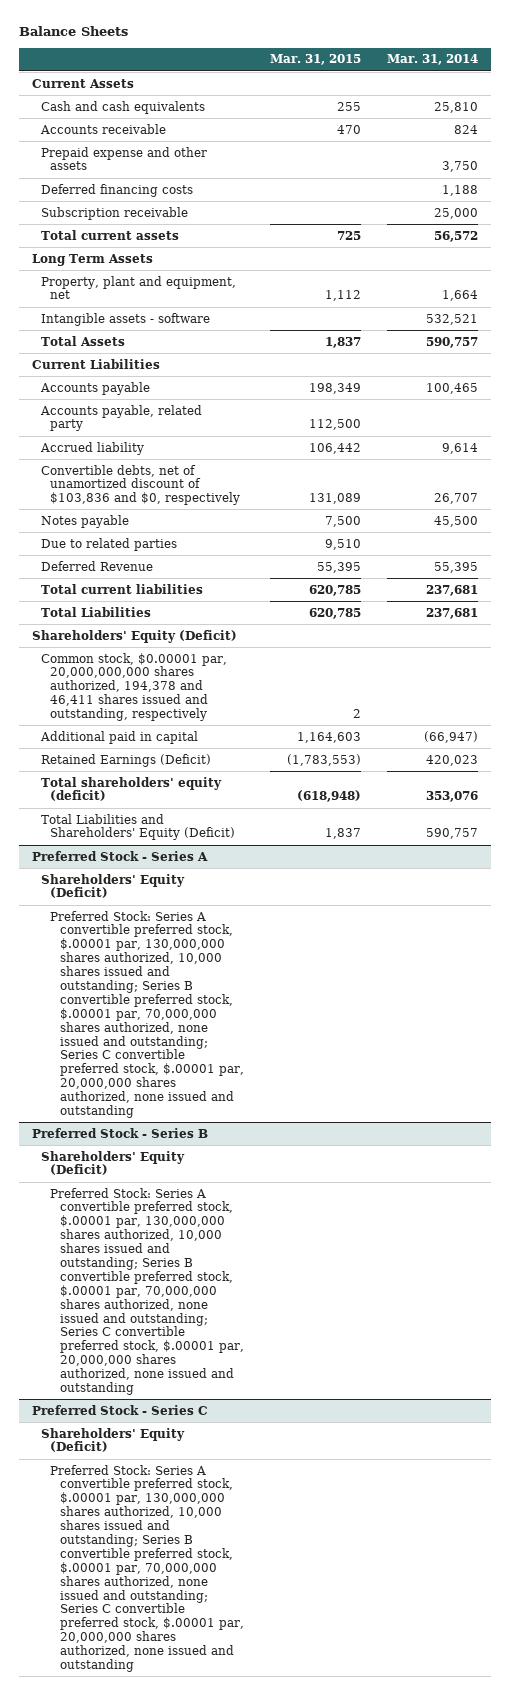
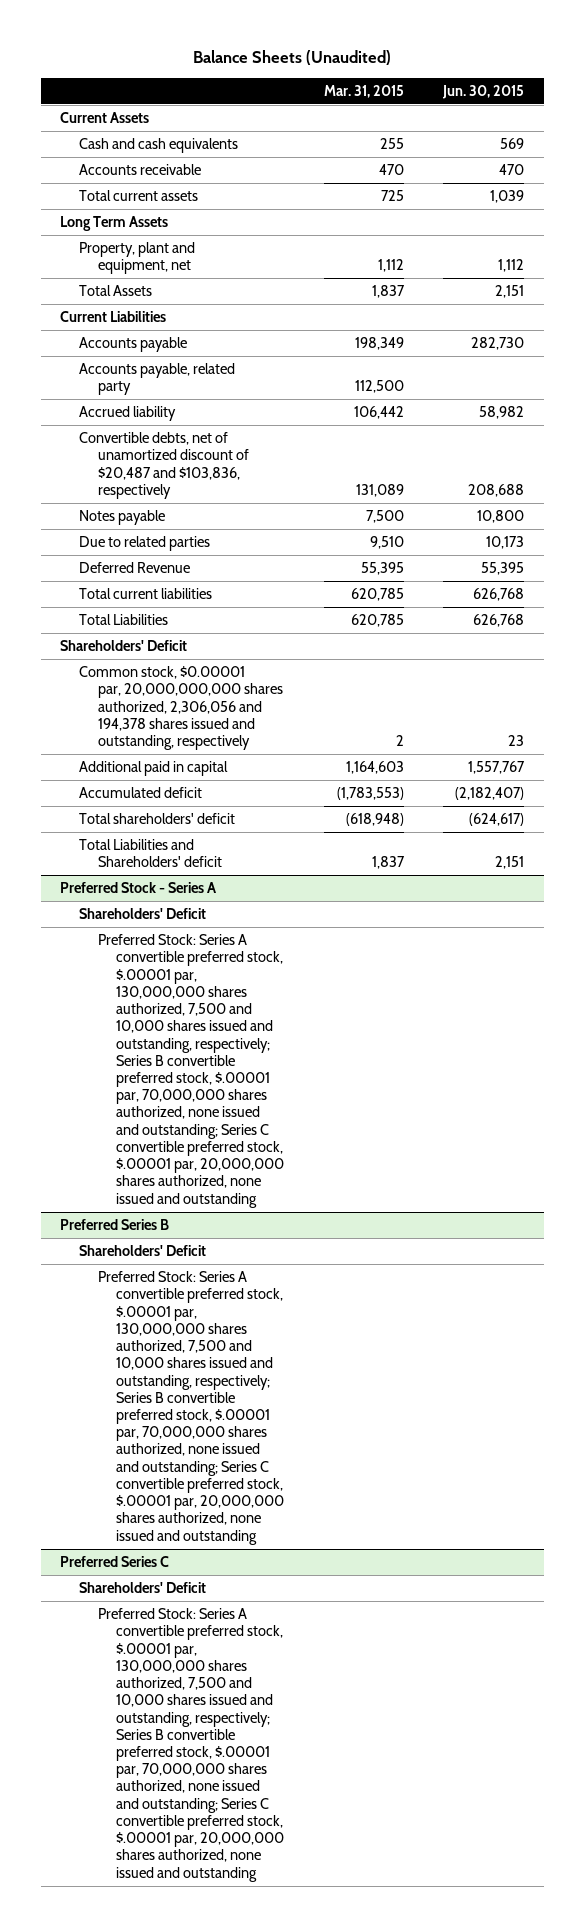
- Balance Sheets
+ Balance Sheets (Unaudited)
- | Mar. 31, 2015 | Mar. 31, 2014
+ | Mar. 31, 2015 | Jun. 30, 2015
- Prepaid expense and other assets | | 3,750
- Deferred financing costs | | 1,188
- Subscription receivable | | 25,000
- Intangible assets - software | | 532,521
- Convertible debts, net of unamortized discount of $103,836 and $0, respectively | 131,089 | 26,707
+ Convertible debts, net of unamortized discount of $20,487 and $103,836, respectively | 131,089 | 208,688
- Shareholders' Equity (Deficit)
- Common stock, $0.00001 par, 20,000,000,000 shares authorized, 194,378 and 46,411 shares issued and outstanding, respectively | 2 |
+ Shareholders' Deficit
+ Common stock, $0.00001 par, 20,000,000,000 shares authorized, 2,306,056 and 194,378 shares issued and outstanding, respectively | 2 | 23
- Retained Earnings (Deficit) | (1,783,553) | 420,023
- Total shareholders' equity (deficit) | (618,948) | 353,076
- Total Liabilities and Shareholders' Equity (Deficit) | 1,837 | 590,757
+ Accumulated deficit | (1,783,553) | (2,182,407)
+ Total shareholders' deficit | (618,948) | (624,617)
+ Total Liabilities and Shareholders' deficit | 1,837 | 2,151
@ Preferred Stock - Series A
- Shareholders' Equity (Deficit)
- Preferred Stock: Series A convertible preferred stock, $.00001 par, 130,000,000 shares authorized, 10,000 shares issued and outstanding; Series B convertible preferred stock, $.00001 par, 70,000,000 shares authorized, none issued and outstanding; Series C convertible preferred stock, $.00001 par, 20,000,000 shares authorized, none issued and outstanding
- Preferred Stock - Series B
- Shareholders' Equity (Deficit)
- Preferred Stock: Series A convertible preferred stock, $.00001 par, 130,000,000 shares authorized, 10,000 shares issued and outstanding; Series B convertible preferred stock, $.00001 par, 70,000,000 shares authorized, none issued and outstanding; Series C convertible preferred stock, $.00001 par, 20,000,000 shares authorized, none issued and outstanding
- Preferred Stock - Series C
- Shareholders' Equity (Deficit)
- Preferred Stock: Series A convertible preferred stock, $.00001 par, 130,000,000 shares authorized, 10,000 shares issued and outstanding; Series B convertible preferred stock, $.00001 par, 70,000,000 shares authorized, none issued and outstanding; Series C convertible preferred stock, $.00001 par, 20,000,000 shares authorized, none issued and outstanding
@ Preferred Stock - Series A
+ Shareholders' Deficit
+ Preferred Stock: Series A convertible preferred stock, $.00001 par, 130,000,000 shares authorized, 7,500 and 10,000 shares issued and outstanding, respectively; Series B convertible preferred stock, $.00001 par, 70,000,000 shares authorized, none issued and outstanding; Series C convertible preferred stock, $.00001 par, 20,000,000 shares authorized, none issued and outstanding
+ Preferred Series B
+ Shareholders' Deficit
+ Preferred Stock: Series A convertible preferred stock, $.00001 par, 130,000,000 shares authorized, 7,500 and 10,000 shares issued and outstanding, respectively; Series B convertible preferred stock, $.00001 par, 70,000,000 shares authorized, none issued and outstanding; Series C convertible preferred stock, $.00001 par, 20,000,000 shares authorized, none issued and outstanding
+ Preferred Series C
+ Shareholders' Deficit
+ Preferred Stock: Series A convertible preferred stock, $.00001 par, 130,000,000 shares authorized, 7,500 and 10,000 shares issued and outstanding, respectively; Series B convertible preferred stock, $.00001 par, 70,000,000 shares authorized, none issued and outstanding; Series C convertible preferred stock, $.00001 par, 20,000,000 shares authorized, none issued and outstanding

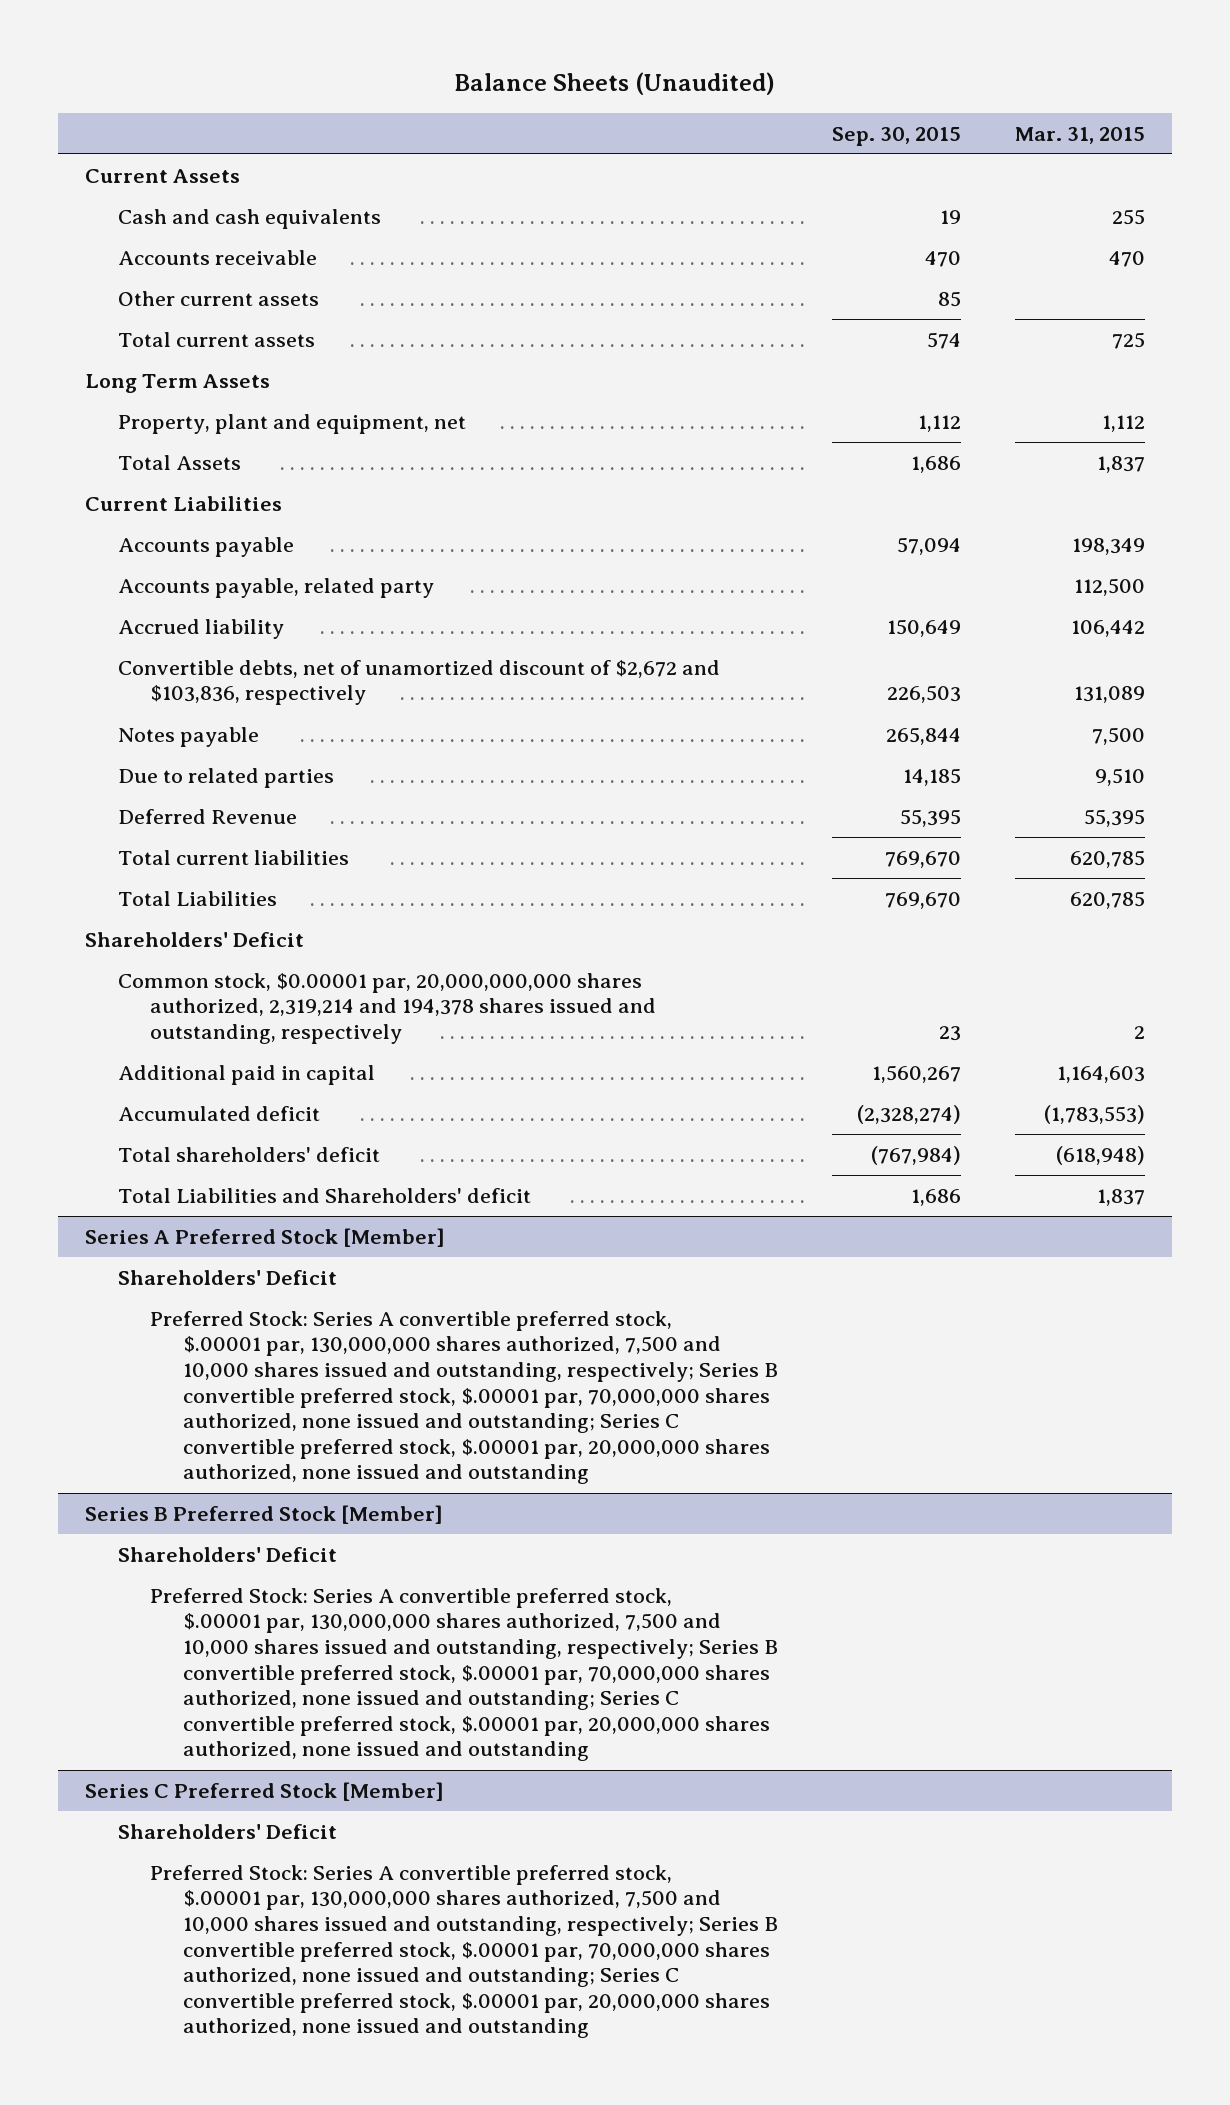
- | Mar. 31, 2015 | Jun. 30, 2015
+ | Sep. 30, 2015 | Mar. 31, 2015
+ Other current assets | 85 |
- Convertible debts, net of unamortized discount of $20,487 and $103,836, respectively | 131,089 | 208,688
+ Convertible debts, net of unamortized discount of $2,672 and $103,836, respectively | 226,503 | 131,089
- Common stock, $0.00001 par, 20,000,000,000 shares authorized, 2,306,056 and 194,378 shares issued and outstanding, respectively | 2 | 23
+ Common stock, $0.00001 par, 20,000,000,000 shares authorized, 2,319,214 and 194,378 shares issued and outstanding, respectively | 23 | 2
- Preferred Stock - Series A
+ Series A Preferred Stock [Member]
- Preferred Series B
+ Series B Preferred Stock [Member]
- Preferred Series C
+ Series C Preferred Stock [Member]

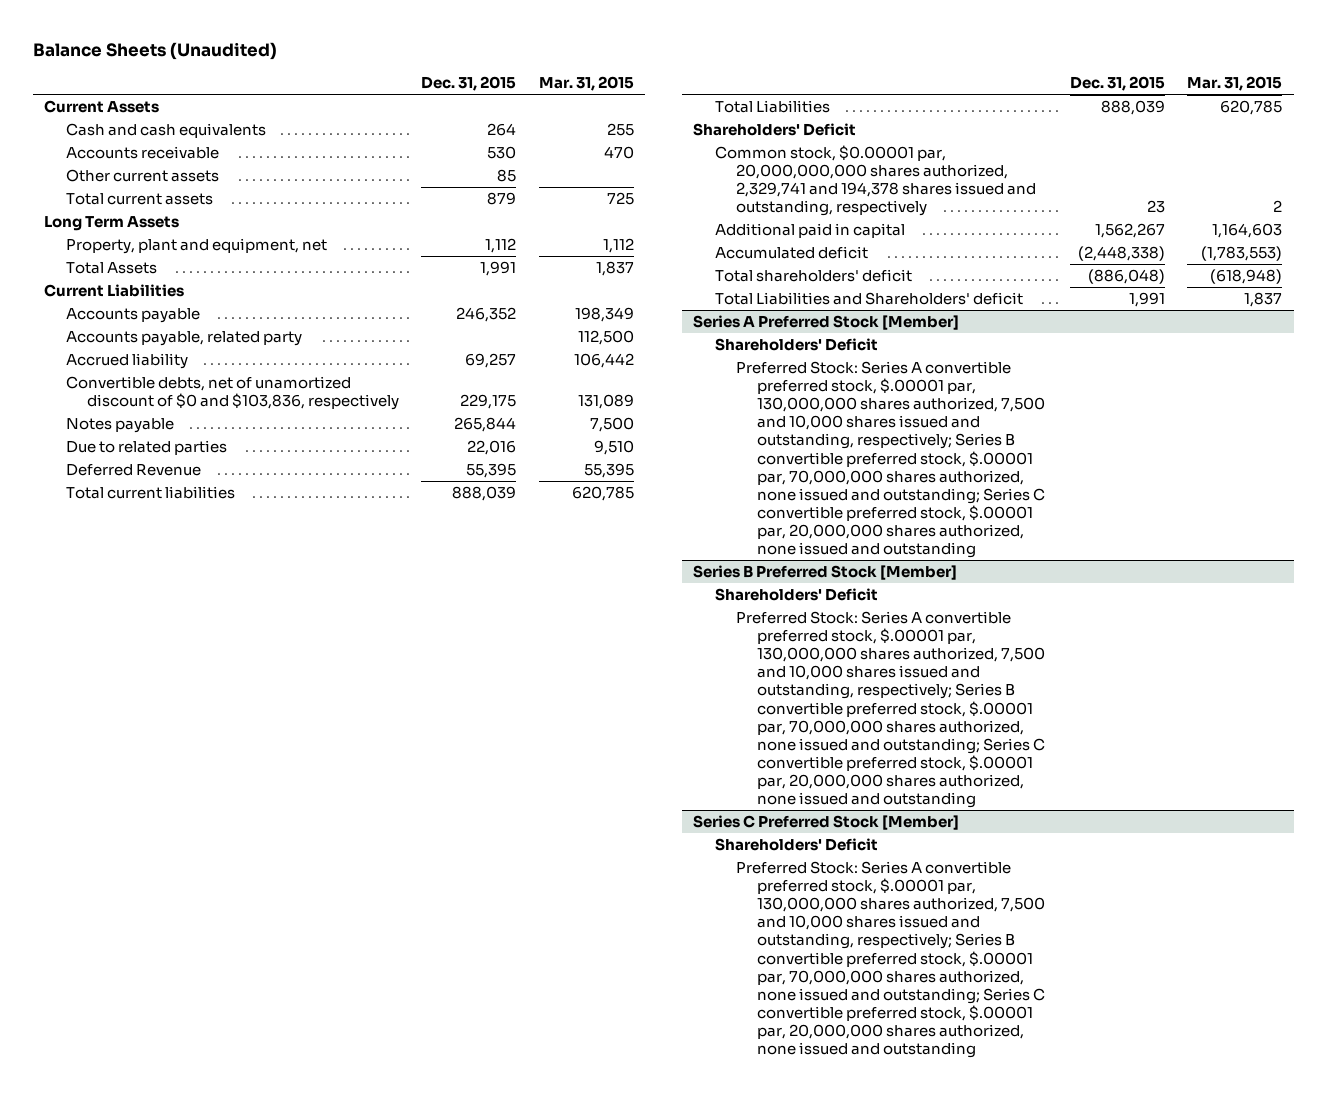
- | Sep. 30, 2015 | Mar. 31, 2015
+ | Dec. 31, 2015 | Mar. 31, 2015
- Convertible debts, net of unamortized discount of $2,672 and $103,836, respectively | 226,503 | 131,089
+ Convertible debts, net of unamortized discount of $0 and $103,836, respectively | 229,175 | 131,089
- Common stock, $0.00001 par, 20,000,000,000 shares authorized, 2,319,214 and 194,378 shares issued and outstanding, respectively | 23 | 2
+ Common stock, $0.00001 par, 20,000,000,000 shares authorized, 2,329,741 and 194,378 shares issued and outstanding, respectively | 23 | 2

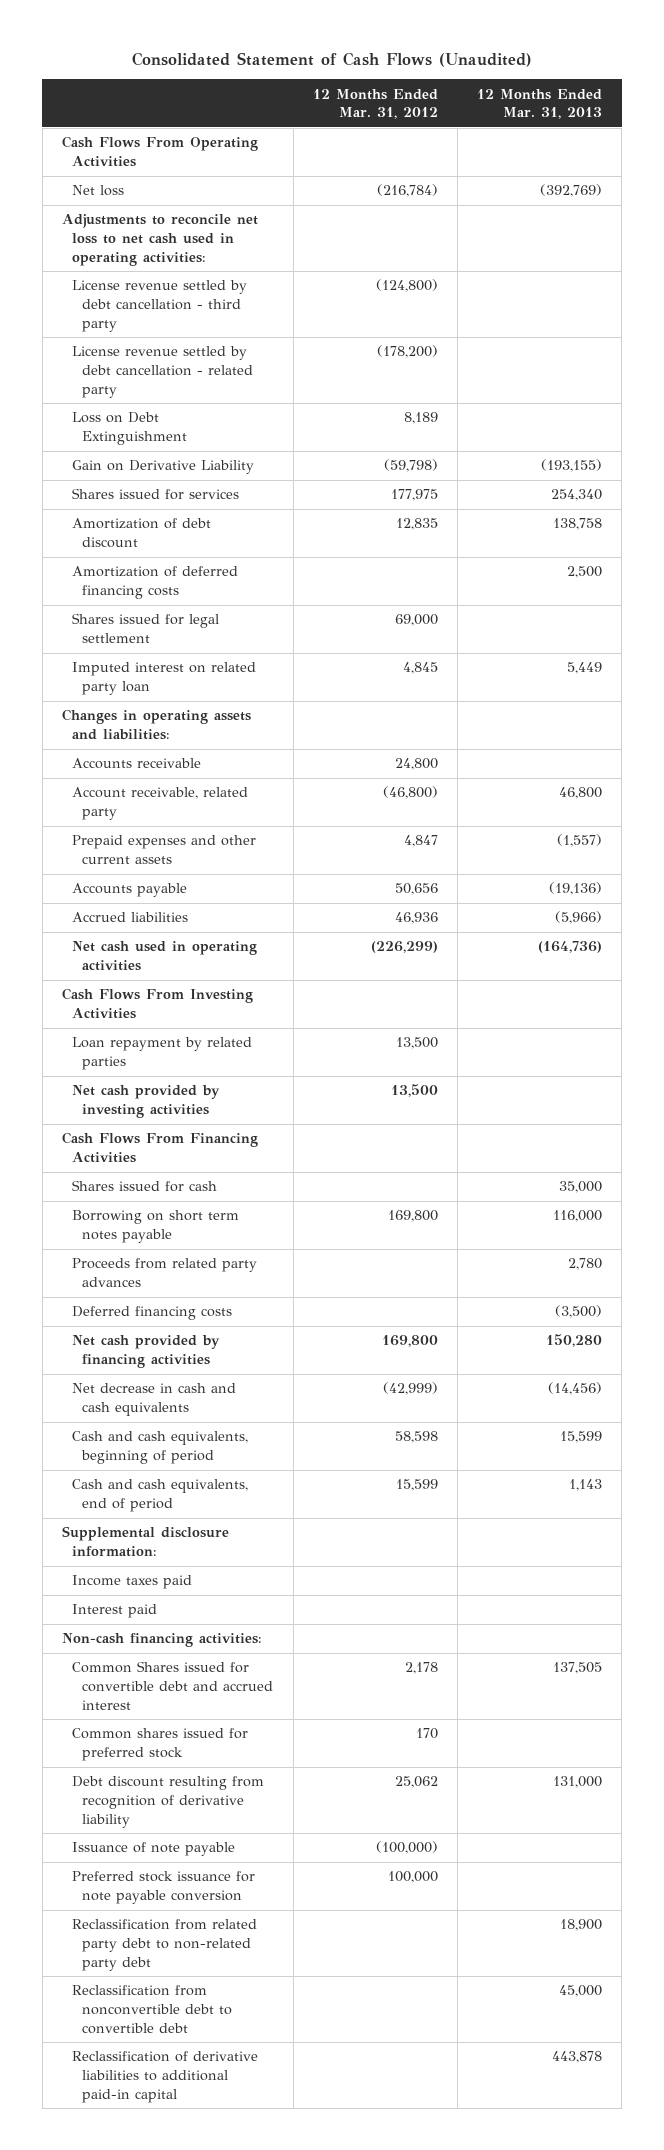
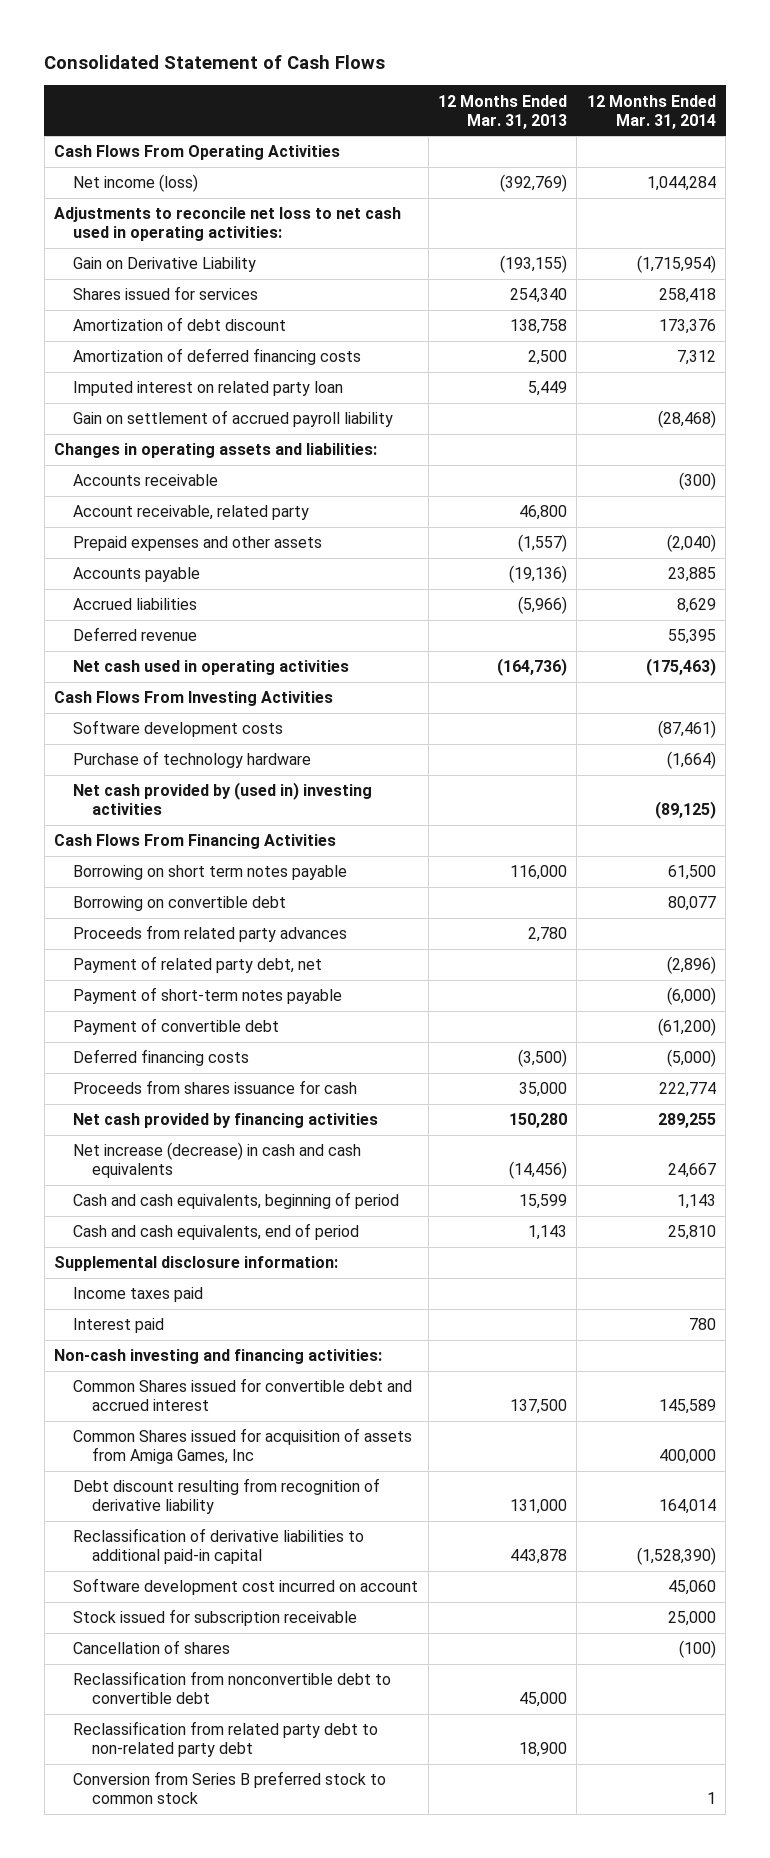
- Consolidated Statement of Cash Flows (Unaudited)
+ Consolidated Statement of Cash Flows
- | 12 Months Ended Mar. 31, 2012 | 12 Months Ended Mar. 31, 2013
+ | 12 Months Ended Mar. 31, 2013 | 12 Months Ended Mar. 31, 2014
- Net loss | (216,784) | (392,769)
+ Net income (loss) | (392,769) | 1,044,284
- License revenue settled by debt cancellation - third party | (124,800) |
- License revenue settled by debt cancellation - related party | (178,200) |
- Loss on Debt Extinguishment | 8,189 |
- Shares issued for legal settlement | 69,000 |
+ Gain on settlement of accrued payroll liability | | (28,468)
- Prepaid expenses and other current assets | 4,847 | (1,557)
+ Prepaid expenses and other assets | (1,557) | (2,040)
+ Deferred revenue | | 55,395
- Loan repayment by related parties | 13,500 |
- Net cash provided by investing activities | 13,500 |
+ Software development costs | | (87,461)
+ Purchase of technology hardware | | (1,664)
+ Net cash provided by (used in) investing activities | | (89,125)
- Shares issued for cash | | 35,000
+ Borrowing on convertible debt | | 80,077
+ Payment of related party debt, net | | (2,896)
+ Payment of short-term notes payable | | (6,000)
+ Payment of convertible debt | | (61,200)
+ Proceeds from shares issuance for cash | 35,000 | 222,774
- Net decrease in cash and cash equivalents | (42,999) | (14,456)
+ Net increase (decrease) in cash and cash equivalents | (14,456) | 24,667
- Non-cash financing activities:
- Common Shares issued for convertible debt and accrued interest | 2,178 | 137,505
- Common shares issued for preferred stock | 170 |
+ Non-cash investing and financing activities:
+ Common Shares issued for convertible debt and accrued interest | 137,500 | 145,589
+ Common Shares issued for acquisition of assets from Amiga Games, Inc | | 400,000
- Issuance of note payable | (100,000) |
- Preferred stock issuance for note payable conversion | 100,000 |
+ Software development cost incurred on account | | 45,060
+ Stock issued for subscription receivable | | 25,000
+ Cancellation of shares | | (100)
moved down: Reclassification from nonconvertible debt to convertible debt | 45,000 |
moved down: Reclassification from related party debt to non-related party debt | 18,900 |
+ Conversion from Series B preferred stock to common stock | | 1

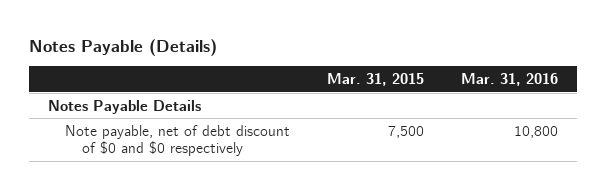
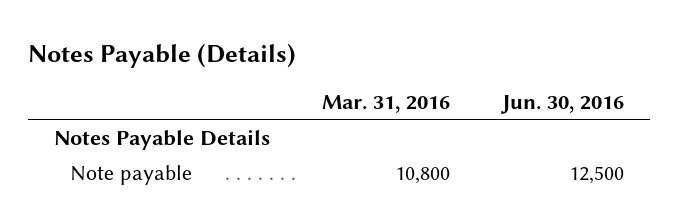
- | Mar. 31, 2015 | Mar. 31, 2016
+ | Mar. 31, 2016 | Jun. 30, 2016
- Note payable, net of debt discount of $0 and $0 respectively | 7,500 | 10,800
+ Note payable | 10,800 | 12,500

